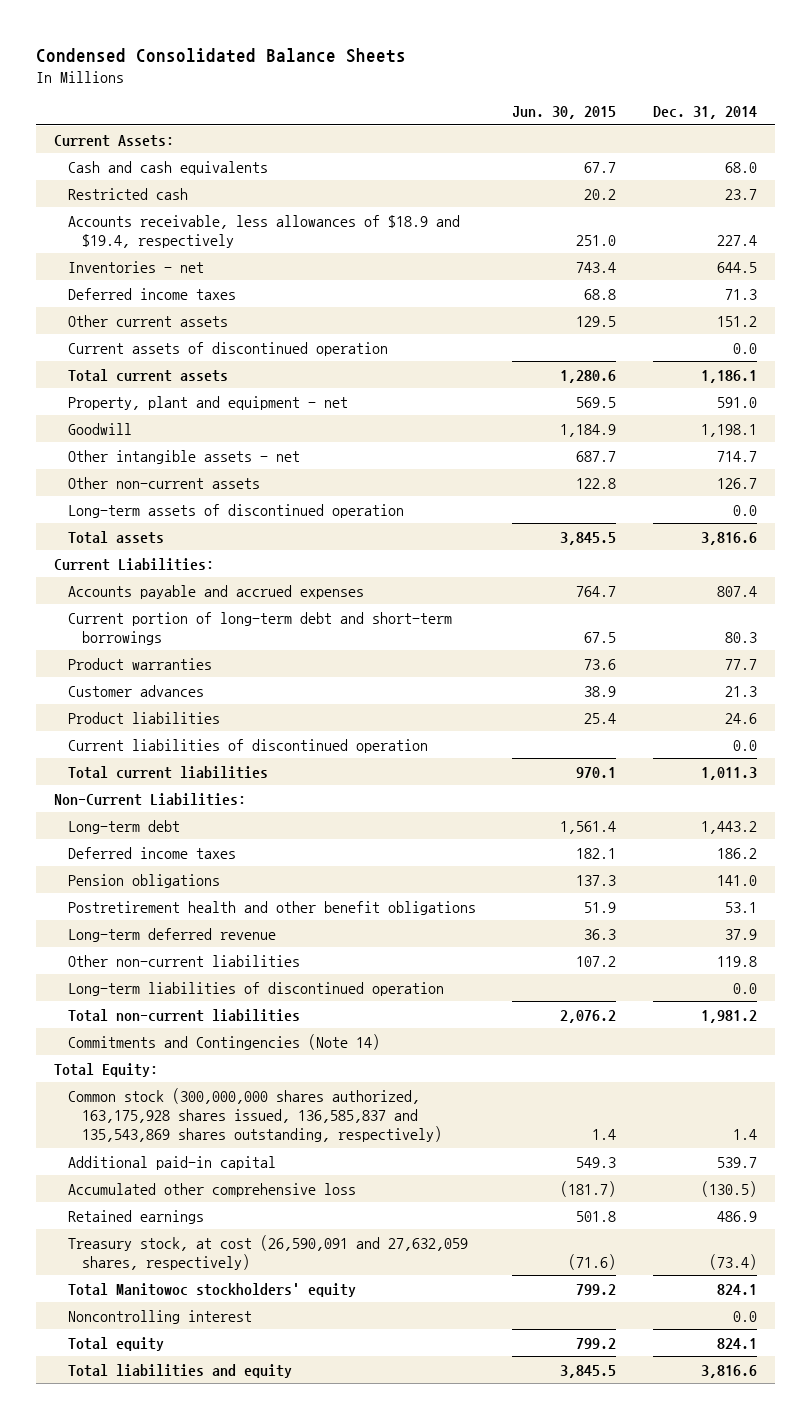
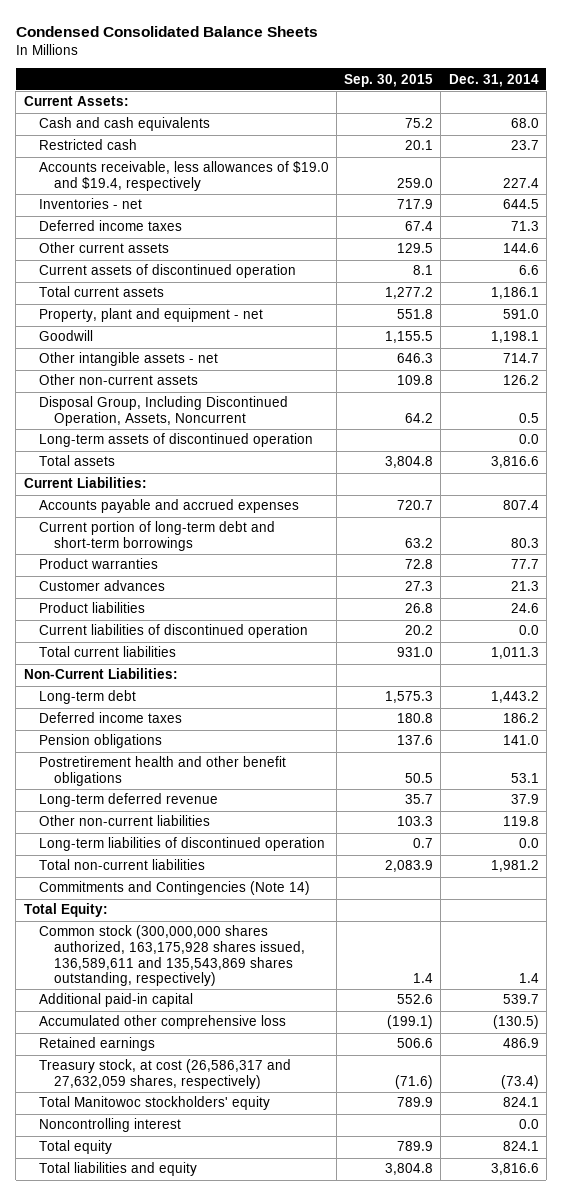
- | Jun. 30, 2015 | Dec. 31, 2014
+ | Sep. 30, 2015 | Dec. 31, 2014
- Accounts receivable, less allowances of $18.9 and $19.4, respectively | 251.0 | 227.4
+ Accounts receivable, less allowances of $19.0 and $19.4, respectively | 259.0 | 227.4
- Other current assets | 129.5 | 151.2
- Current assets of discontinued operation | | 0.0
+ Other current assets | 129.5 | 144.6
+ Current assets of discontinued operation | 8.1 | 6.6
- Other non-current assets | 122.8 | 126.7
+ Other non-current assets | 109.8 | 126.2
+ Disposal Group, Including Discontinued Operation, Assets, Noncurrent | 64.2 | 0.5
- Common stock (300,000,000 shares authorized, 163,175,928 shares issued, 136,585,837 and 135,543,869 shares outstanding, respectively) | 1.4 | 1.4
+ Common stock (300,000,000 shares authorized, 163,175,928 shares issued, 136,589,611 and 135,543,869 shares outstanding, respectively) | 1.4 | 1.4
- Treasury stock, at cost (26,590,091 and 27,632,059 shares, respectively) | (71.6) | (73.4)
+ Treasury stock, at cost (26,586,317 and 27,632,059 shares, respectively) | (71.6) | (73.4)

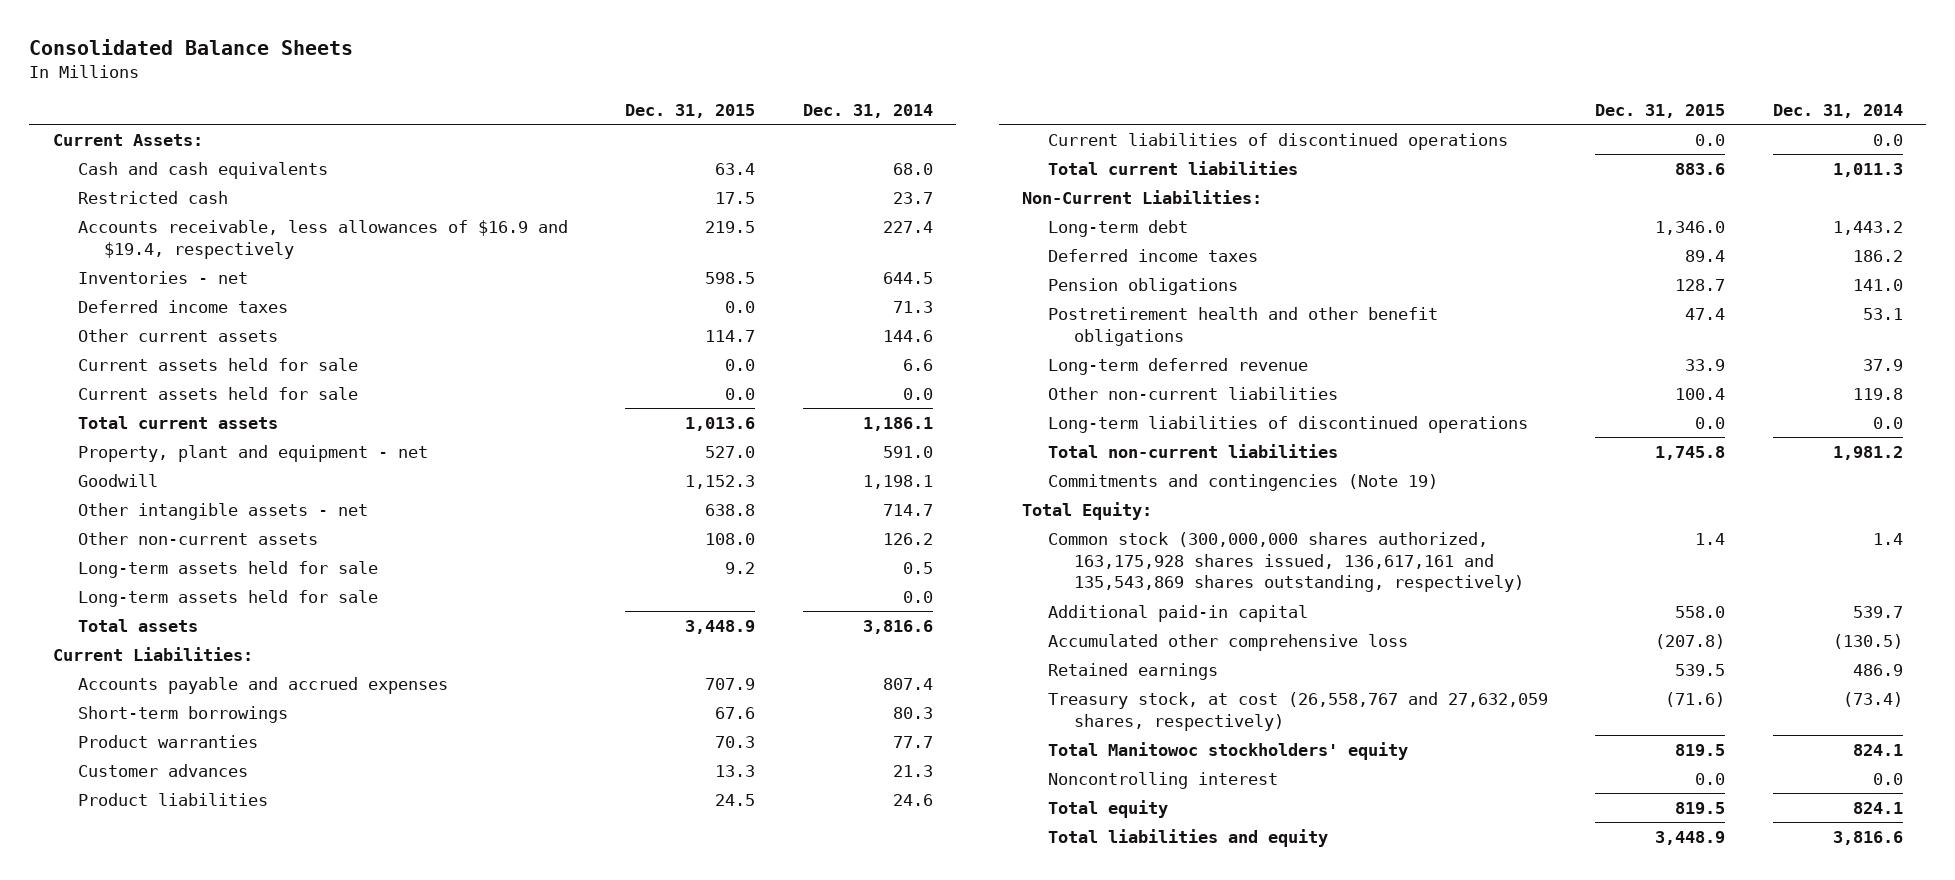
- Condensed Consolidated Balance Sheets
+ Consolidated Balance Sheets
- | Sep. 30, 2015 | Dec. 31, 2014
+ | Dec. 31, 2015 | Dec. 31, 2014
- Accounts receivable, less allowances of $19.0 and $19.4, respectively | 259.0 | 227.4
+ Accounts receivable, less allowances of $16.9 and $19.4, respectively | 219.5 | 227.4
- Current assets of discontinued operation | 8.1 | 6.6
+ Current assets held for sale | 0.0 | 6.6
+ Current assets held for sale | 0.0 | 0.0
- Disposal Group, Including Discontinued Operation, Assets, Noncurrent | 64.2 | 0.5
- Long-term assets of discontinued operation | | 0.0
+ Long-term assets held for sale | 9.2 | 0.5
+ Long-term assets held for sale | | 0.0
- Current portion of long-term debt and short-term borrowings | 63.2 | 80.3
+ Short-term borrowings | 67.6 | 80.3
- Current liabilities of discontinued operation | 20.2 | 0.0
+ Current liabilities of discontinued operations | 0.0 | 0.0
- Long-term liabilities of discontinued operation | 0.7 | 0.0
+ Long-term liabilities of discontinued operations | 0.0 | 0.0
- Commitments and Contingencies (Note 14)
+ Commitments and contingencies (Note 19)
- Common stock (300,000,000 shares authorized, 163,175,928 shares issued, 136,589,611 and 135,543,869 shares outstanding, respectively) | 1.4 | 1.4
+ Common stock (300,000,000 shares authorized, 163,175,928 shares issued, 136,617,161 and 135,543,869 shares outstanding, respectively) | 1.4 | 1.4
- Treasury stock, at cost (26,586,317 and 27,632,059 shares, respectively) | (71.6) | (73.4)
+ Treasury stock, at cost (26,558,767 and 27,632,059 shares, respectively) | (71.6) | (73.4)

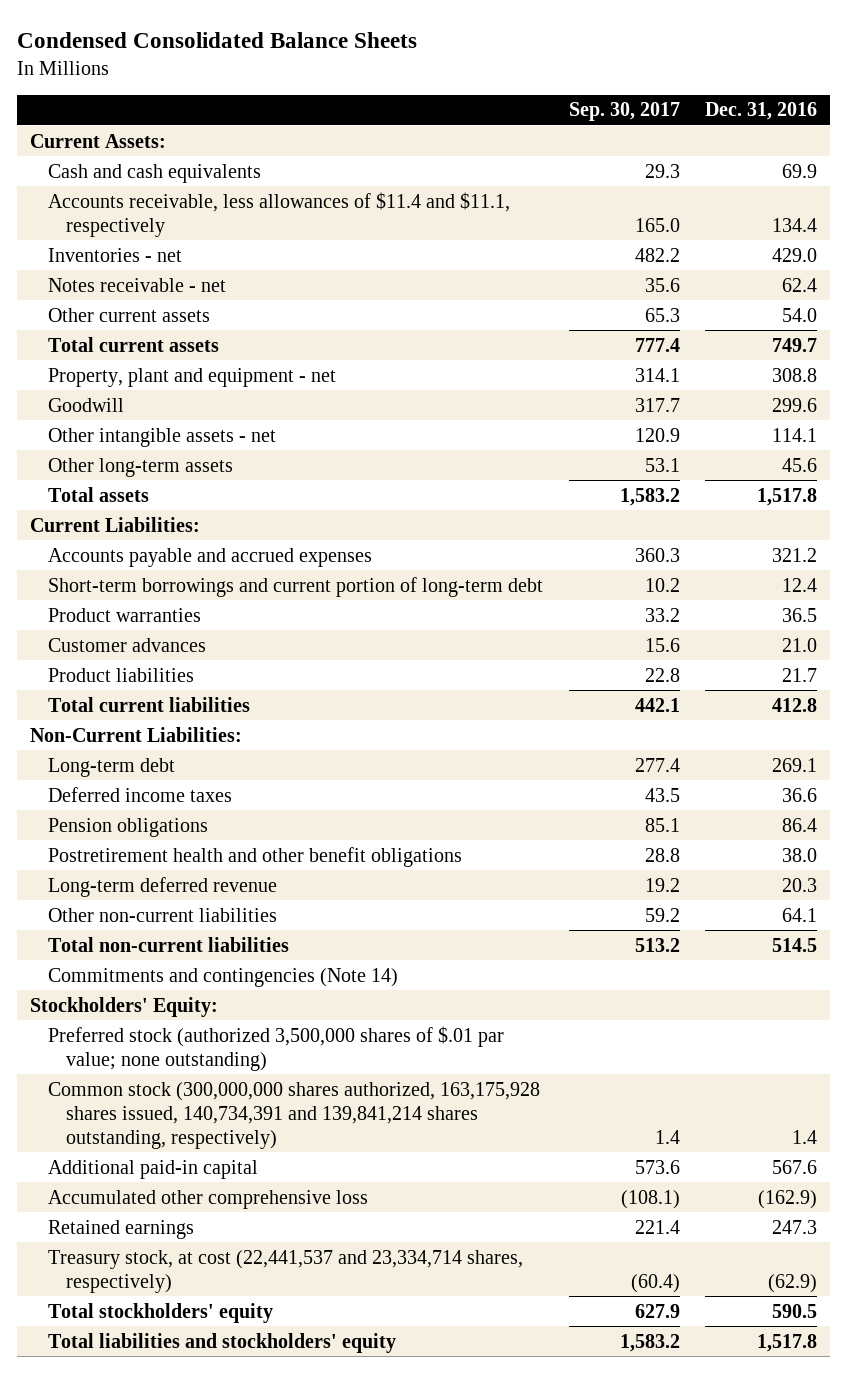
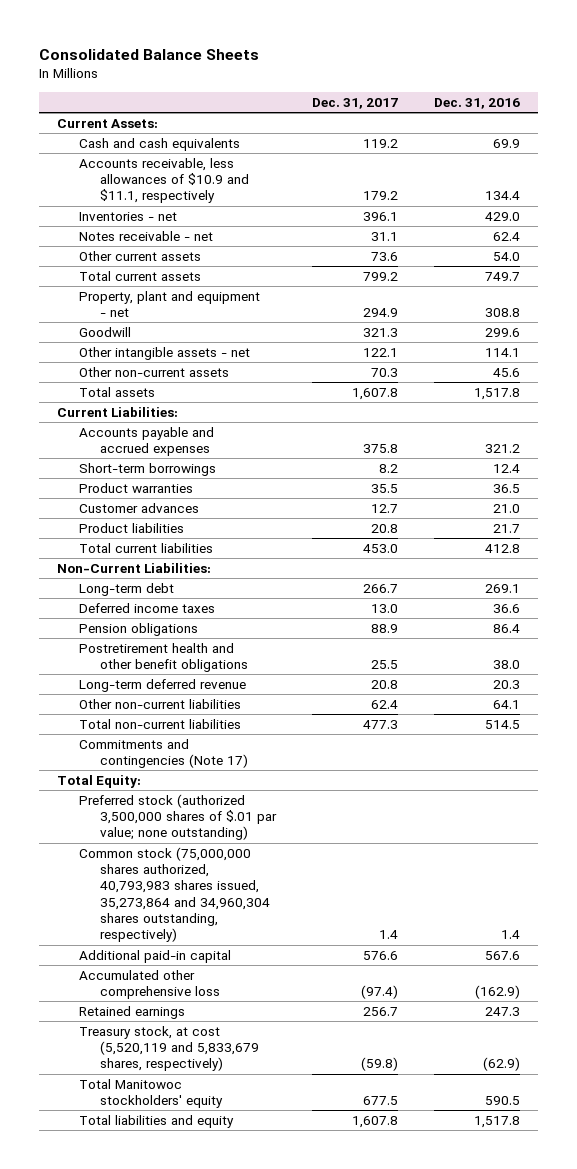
- Condensed Consolidated Balance Sheets
+ Consolidated Balance Sheets
- | Sep. 30, 2017 | Dec. 31, 2016
+ | Dec. 31, 2017 | Dec. 31, 2016
- Accounts receivable, less allowances of $11.4 and $11.1, respectively | 165.0 | 134.4
+ Accounts receivable, less allowances of $10.9 and $11.1, respectively | 179.2 | 134.4
- Other long-term assets | 53.1 | 45.6
+ Other non-current assets | 70.3 | 45.6
- Short-term borrowings and current portion of long-term debt | 10.2 | 12.4
+ Short-term borrowings | 8.2 | 12.4
- Commitments and contingencies (Note 14)
- Stockholders' Equity:
+ Commitments and contingencies (Note 17)
+ Total Equity:
- Common stock (300,000,000 shares authorized, 163,175,928 shares issued, 140,734,391 and 139,841,214 shares outstanding, respectively) | 1.4 | 1.4
+ Common stock (75,000,000 shares authorized, 40,793,983 shares issued, 35,273,864 and 34,960,304 shares outstanding, respectively) | 1.4 | 1.4
- Treasury stock, at cost (22,441,537 and 23,334,714 shares, respectively) | (60.4) | (62.9)
- Total stockholders' equity | 627.9 | 590.5
- Total liabilities and stockholders' equity | 1,583.2 | 1,517.8
+ Treasury stock, at cost (5,520,119 and 5,833,679 shares, respectively) | (59.8) | (62.9)
+ Total Manitowoc stockholders' equity | 677.5 | 590.5
+ Total liabilities and equity | 1,607.8 | 1,517.8

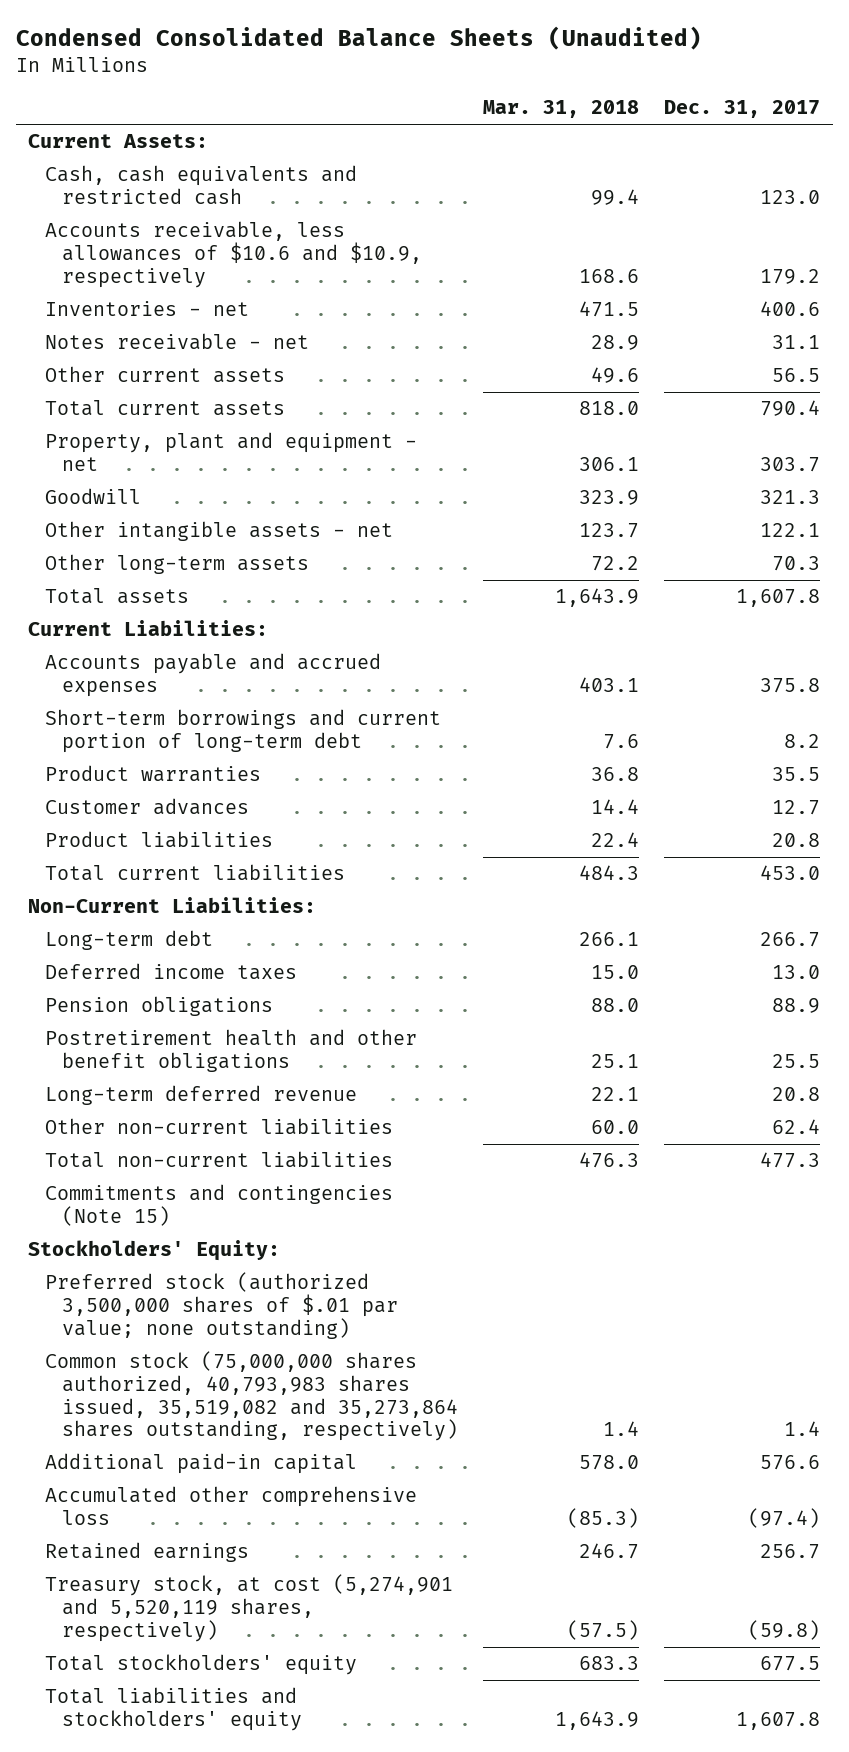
- Consolidated Balance Sheets
+ Condensed Consolidated Balance Sheets (Unaudited)
- | Dec. 31, 2017 | Dec. 31, 2016
+ | Mar. 31, 2018 | Dec. 31, 2017
- Cash and cash equivalents | 119.2 | 69.9
- Accounts receivable, less allowances of $10.9 and $11.1, respectively | 179.2 | 134.4
- Inventories - net | 396.1 | 429.0
+ Cash, cash equivalents and restricted cash | 99.4 | 123.0
+ Accounts receivable, less allowances of $10.6 and $10.9, respectively | 168.6 | 179.2
+ Inventories - net | 471.5 | 400.6
- Other current assets | 73.6 | 54.0
- Total current assets | 799.2 | 749.7
- Property, plant and equipment - net | 294.9 | 308.8
+ Other current assets | 49.6 | 56.5
+ Total current assets | 818.0 | 790.4
+ Property, plant and equipment - net | 306.1 | 303.7
- Other non-current assets | 70.3 | 45.6
+ Other long-term assets | 72.2 | 70.3
- Short-term borrowings | 8.2 | 12.4
+ Short-term borrowings and current portion of long-term debt | 7.6 | 8.2
- Commitments and contingencies (Note 17)
- Total Equity:
+ Commitments and contingencies (Note 15)
+ Stockholders' Equity:
- Common stock (75,000,000 shares authorized, 40,793,983 shares issued, 35,273,864 and 34,960,304 shares outstanding, respectively) | 1.4 | 1.4
+ Common stock (75,000,000 shares authorized, 40,793,983 shares issued, 35,519,082 and 35,273,864 shares outstanding, respectively) | 1.4 | 1.4
- Treasury stock, at cost (5,520,119 and 5,833,679 shares, respectively) | (59.8) | (62.9)
- Total Manitowoc stockholders' equity | 677.5 | 590.5
- Total liabilities and equity | 1,607.8 | 1,517.8
+ Treasury stock, at cost (5,274,901 and 5,520,119 shares, respectively) | (57.5) | (59.8)
+ Total stockholders' equity | 683.3 | 677.5
+ Total liabilities and stockholders' equity | 1,643.9 | 1,607.8

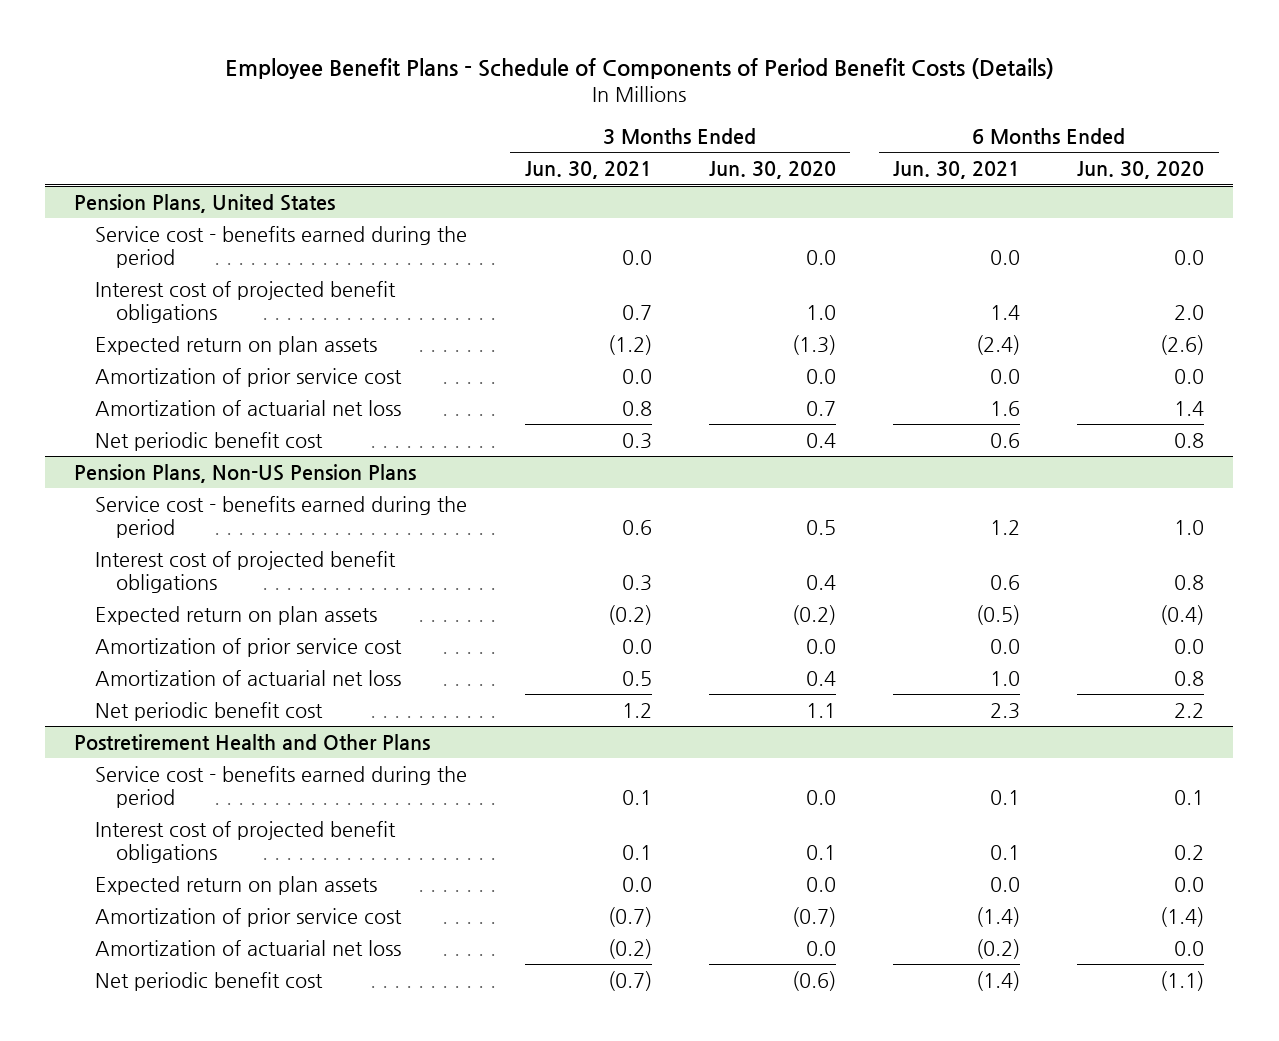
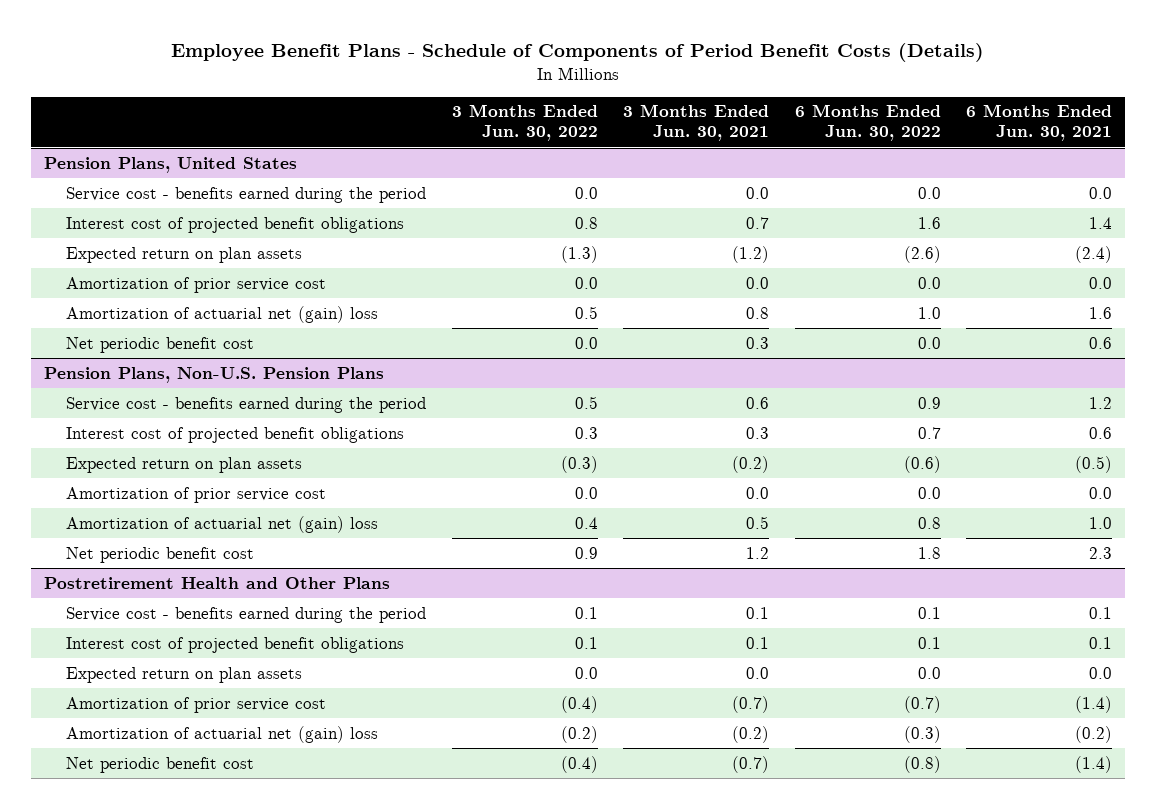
- | 3 Months Ended Jun. 30, 2021 | 3 Months Ended Jun. 30, 2020 | 6 Months Ended Jun. 30, 2021 | 6 Months Ended Jun. 30, 2020
+ | 3 Months Ended Jun. 30, 2022 | 3 Months Ended Jun. 30, 2021 | 6 Months Ended Jun. 30, 2022 | 6 Months Ended Jun. 30, 2021
@ Pension Plans, United States
- Amortization of actuarial net loss | 0.8 | 0.7 | 1.6 | 1.4
+ Amortization of actuarial net (gain) loss | 0.5 | 0.8 | 1.0 | 1.6
- Pension Plans, Non-US Pension Plans
+ Pension Plans, Non-U.S. Pension Plans
- Amortization of actuarial net loss | 0.5 | 0.4 | 1.0 | 0.8
+ Amortization of actuarial net (gain) loss | 0.4 | 0.5 | 0.8 | 1.0
@ Postretirement Health and Other Plans
- Amortization of actuarial net loss | (0.2) | 0.0 | (0.2) | 0.0
+ Amortization of actuarial net (gain) loss | (0.2) | (0.2) | (0.3) | (0.2)

